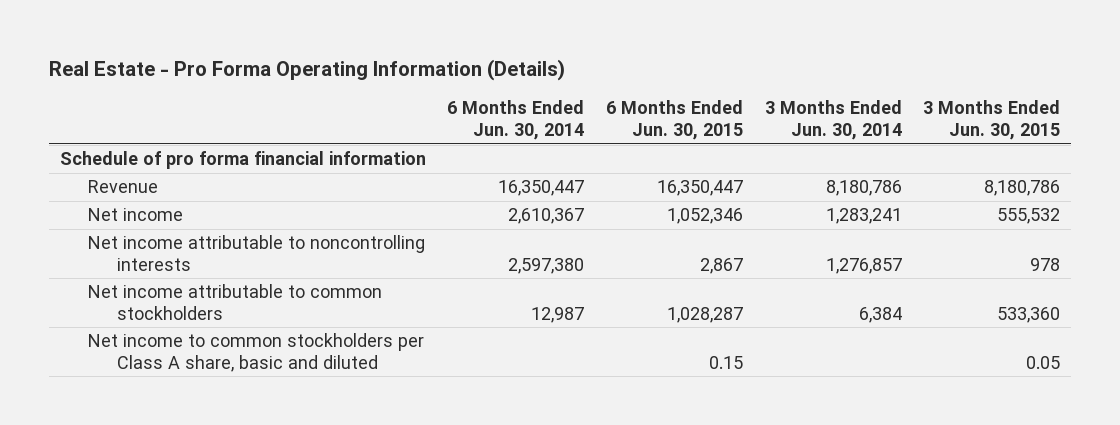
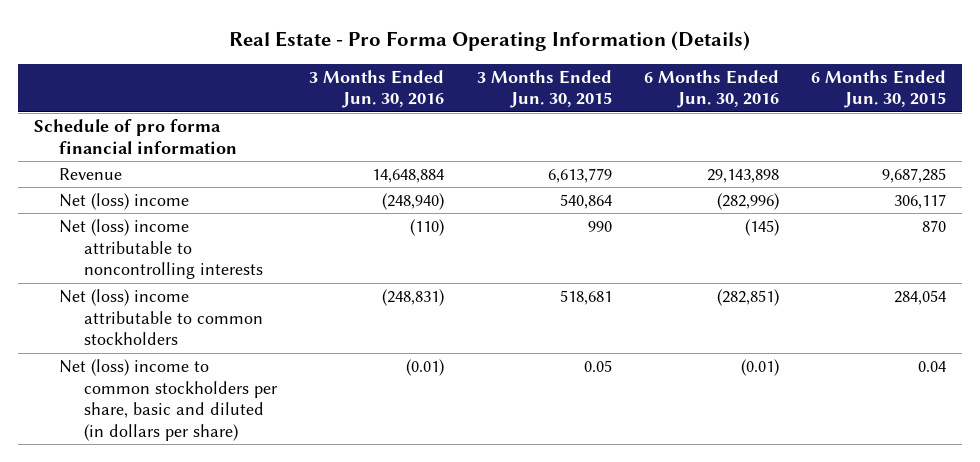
- | 6 Months Ended Jun. 30, 2014 | 6 Months Ended Jun. 30, 2015 | 3 Months Ended Jun. 30, 2014 | 3 Months Ended Jun. 30, 2015
+ | 3 Months Ended Jun. 30, 2016 | 3 Months Ended Jun. 30, 2015 | 6 Months Ended Jun. 30, 2016 | 6 Months Ended Jun. 30, 2015
- Revenue | 16,350,447 | 16,350,447 | 8,180,786 | 8,180,786
- Net income | 2,610,367 | 1,052,346 | 1,283,241 | 555,532
- Net income attributable to noncontrolling interests | 2,597,380 | 2,867 | 1,276,857 | 978
- Net income attributable to common stockholders | 12,987 | 1,028,287 | 6,384 | 533,360
- Net income to common stockholders per Class A share, basic and diluted | | 0.15 | | 0.05
+ Revenue | 14,648,884 | 6,613,779 | 29,143,898 | 9,687,285
+ Net (loss) income | (248,940) | 540,864 | (282,996) | 306,117
+ Net (loss) income attributable to noncontrolling interests | (110) | 990 | (145) | 870
+ Net (loss) income attributable to common stockholders | (248,831) | 518,681 | (282,851) | 284,054
+ Net (loss) income to common stockholders per share, basic and diluted (in dollars per share) | (0.01) | 0.05 | (0.01) | 0.04

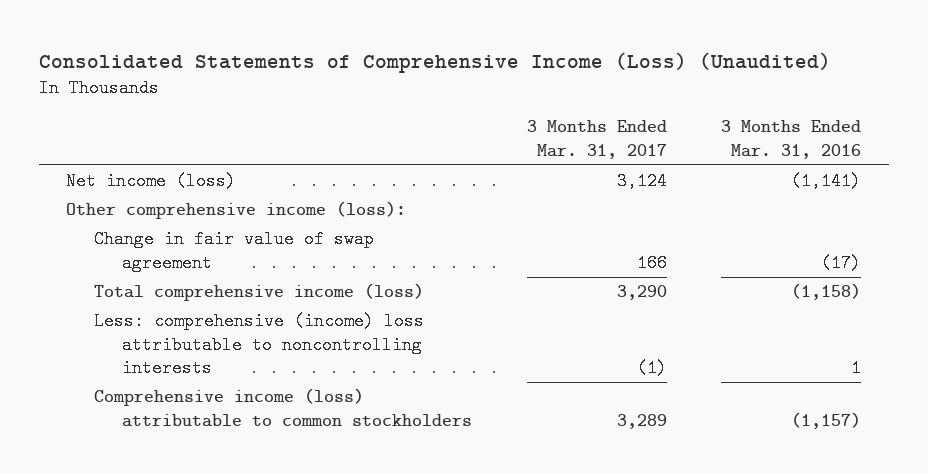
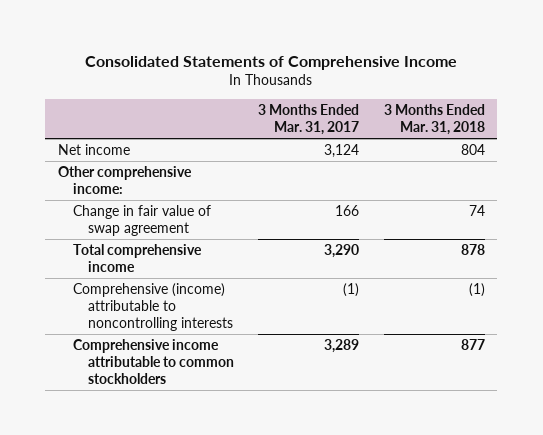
- Consolidated Statements of Comprehensive Income (Loss) (Unaudited)
+ Consolidated Statements of Comprehensive Income
- | 3 Months Ended Mar. 31, 2017 | 3 Months Ended Mar. 31, 2016
+ | 3 Months Ended Mar. 31, 2017 | 3 Months Ended Mar. 31, 2018
- Net income (loss) | 3,124 | (1,141)
- Other comprehensive income (loss):
+ Net income | 3,124 | 804
+ Other comprehensive income:
- Total comprehensive income (loss) | 3,290 | (1,158)
- Less: comprehensive (income) loss attributable to noncontrolling interests | (1) | 1
- Comprehensive income (loss) attributable to common stockholders | 3,289 | (1,157)
+ Total comprehensive income | 3,290 | 878
+ Comprehensive (income) attributable to noncontrolling interests | (1) | (1)
+ Comprehensive income attributable to common stockholders | 3,289 | 877

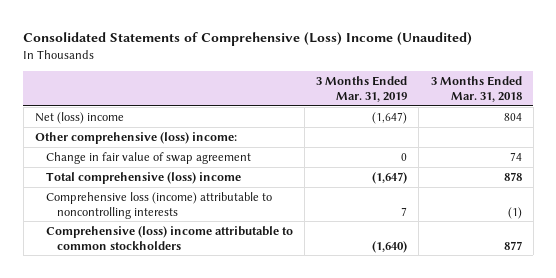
- Consolidated Statements of Comprehensive Income
+ Consolidated Statements of Comprehensive (Loss) Income (Unaudited)
- | 3 Months Ended Mar. 31, 2017 | 3 Months Ended Mar. 31, 2018
+ | 3 Months Ended Mar. 31, 2019 | 3 Months Ended Mar. 31, 2018
- Net income | 3,124 | 804
- Other comprehensive income:
+ Net (loss) income | (1,647) | 804
+ Other comprehensive (loss) income:
- Total comprehensive income | 3,290 | 878
- Comprehensive (income) attributable to noncontrolling interests | (1) | (1)
- Comprehensive income attributable to common stockholders | 3,289 | 877
+ Total comprehensive (loss) income | (1,647) | 878
+ Comprehensive loss (income) attributable to noncontrolling interests | 7 | (1)
+ Comprehensive (loss) income attributable to common stockholders | (1,640) | 877

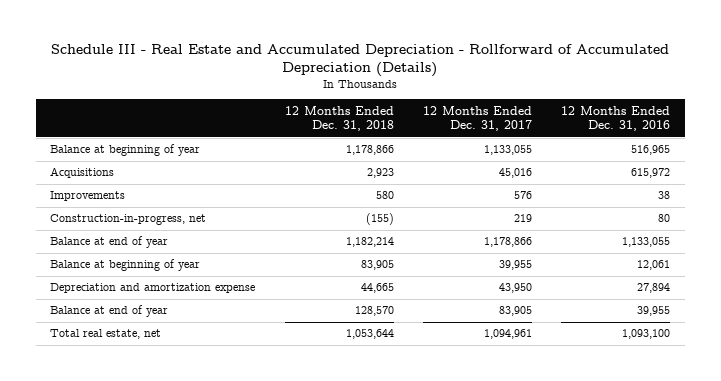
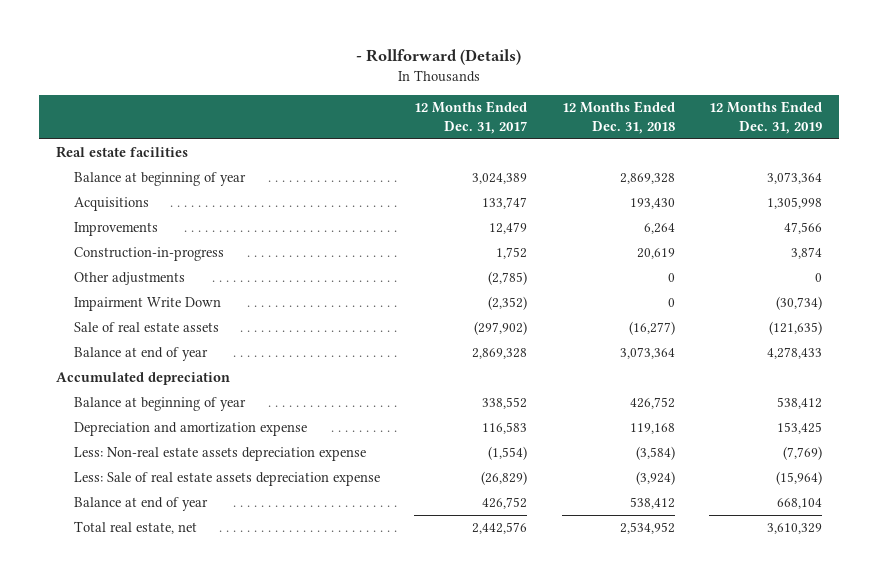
- Schedule III - Real Estate and Accumulated Depreciation - Rollforward of Accumulated Depreciation (Details)
+ - Rollforward (Details)
- | 12 Months Ended Dec. 31, 2018 | 12 Months Ended Dec. 31, 2017 | 12 Months Ended Dec. 31, 2016
+ | 12 Months Ended Dec. 31, 2017 | 12 Months Ended Dec. 31, 2018 | 12 Months Ended Dec. 31, 2019
- Balance at beginning of year | 1,178,866 | 1,133,055 | 516,965
- Acquisitions | 2,923 | 45,016 | 615,972
- Improvements | 580 | 576 | 38
- Construction-in-progress, net | (155) | 219 | 80
- Balance at end of year | 1,182,214 | 1,178,866 | 1,133,055
- Balance at beginning of year | 83,905 | 39,955 | 12,061
- Depreciation and amortization expense | 44,665 | 43,950 | 27,894
- Balance at end of year | 128,570 | 83,905 | 39,955
- Total real estate, net | 1,053,644 | 1,094,961 | 1,093,100
+ Real estate facilities
+ Balance at beginning of year | 3,024,389 | 2,869,328 | 3,073,364
+ Acquisitions | 133,747 | 193,430 | 1,305,998
+ Improvements | 12,479 | 6,264 | 47,566
+ Construction-in-progress | 1,752 | 20,619 | 3,874
+ Other adjustments | (2,785) | 0 | 0
+ Impairment Write Down | (2,352) | 0 | (30,734)
+ Sale of real estate assets | (297,902) | (16,277) | (121,635)
+ Balance at end of year | 2,869,328 | 3,073,364 | 4,278,433
+ Accumulated depreciation
+ Balance at beginning of year | 338,552 | 426,752 | 538,412
+ Depreciation and amortization expense | 116,583 | 119,168 | 153,425
+ Less: Non-real estate assets depreciation expense | (1,554) | (3,584) | (7,769)
+ Less: Sale of real estate assets depreciation expense | (26,829) | (3,924) | (15,964)
+ Balance at end of year | 426,752 | 538,412 | 668,104
+ Total real estate, net | 2,442,576 | 2,534,952 | 3,610,329

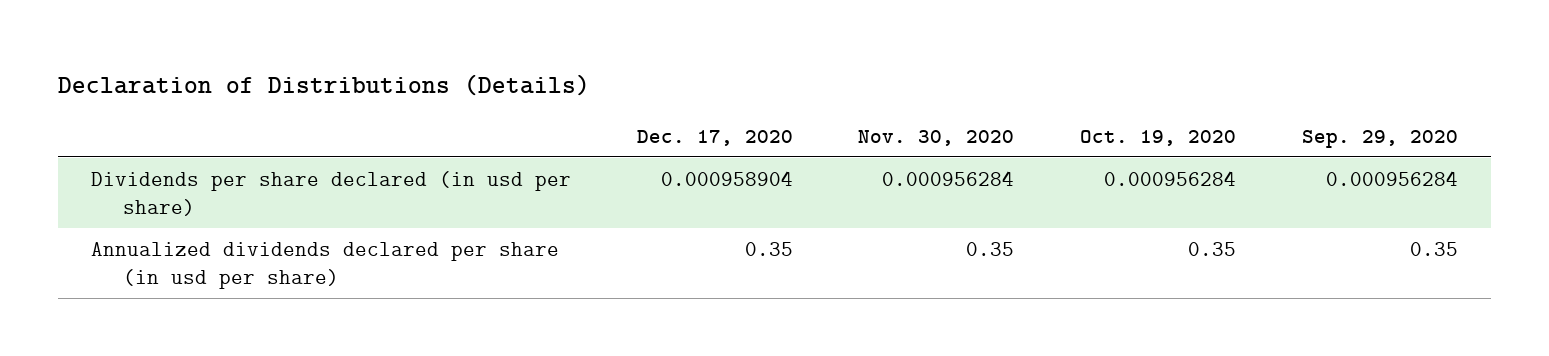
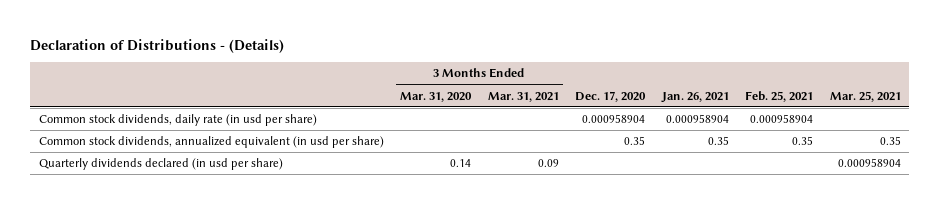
- Declaration of Distributions (Details)
+ Declaration of Distributions - (Details)
- | Dec. 17, 2020 | Nov. 30, 2020 | Oct. 19, 2020 | Sep. 29, 2020
+ | 3 Months Ended Mar. 31, 2020 | 3 Months Ended Mar. 31, 2021 | Dec. 17, 2020 | Jan. 26, 2021 | Feb. 25, 2021 | Mar. 25, 2021
- Dividends per share declared (in usd per share) | 0.000958904 | 0.000956284 | 0.000956284 | 0.000956284
- Annualized dividends declared per share (in usd per share) | 0.35 | 0.35 | 0.35 | 0.35
+ Common stock dividends, daily rate (in usd per share) | | | 0.000958904 | 0.000958904 | 0.000958904 |
+ Common stock dividends, annualized equivalent (in usd per share) | | | 0.35 | 0.35 | 0.35 | 0.35
+ Quarterly dividends declared (in usd per share) | 0.14 | 0.09 | | | | 0.000958904

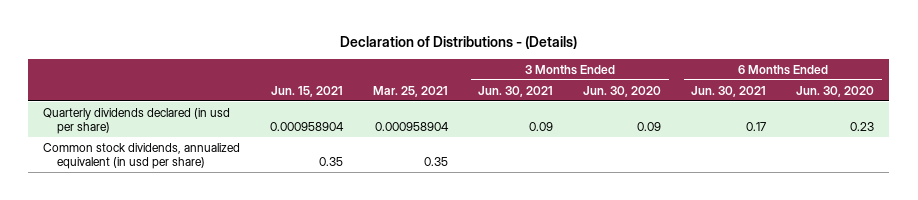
- | 3 Months Ended Mar. 31, 2020 | 3 Months Ended Mar. 31, 2021 | Dec. 17, 2020 | Jan. 26, 2021 | Feb. 25, 2021 | Mar. 25, 2021
+ | Jun. 15, 2021 | Mar. 25, 2021 | 3 Months Ended Jun. 30, 2021 | 3 Months Ended Jun. 30, 2020 | 6 Months Ended Jun. 30, 2021 | 6 Months Ended Jun. 30, 2020
- Common stock dividends, daily rate (in usd per share) | | | 0.000958904 | 0.000958904 | 0.000958904 |
moved down: Common stock dividends, annualized equivalent (in usd per share) | 0.35 | 0.35 | | | |

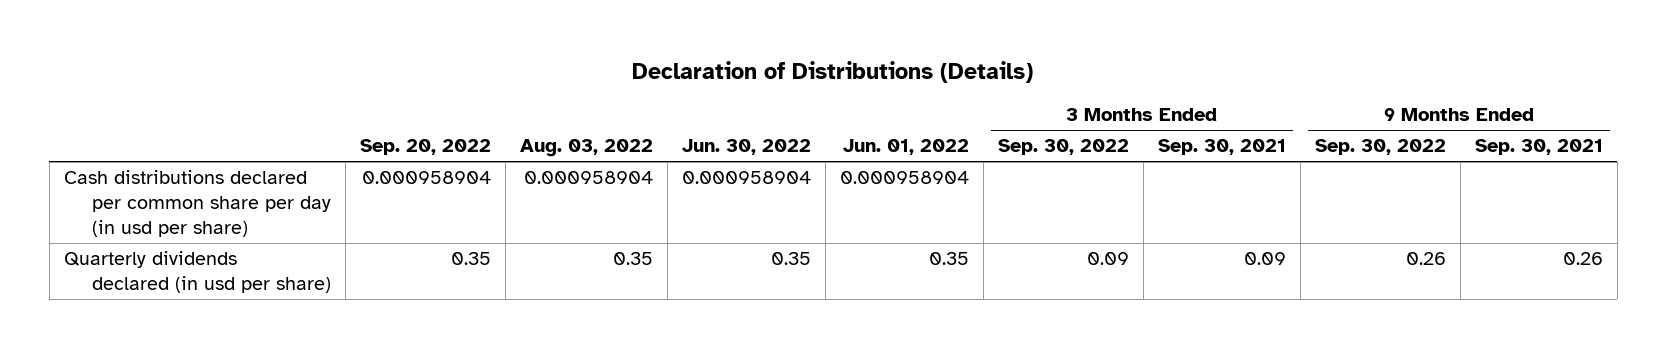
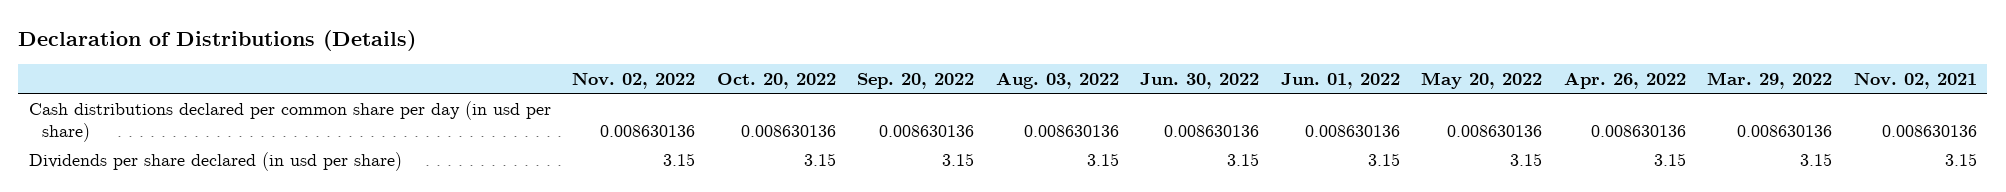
- | Sep. 20, 2022 | Aug. 03, 2022 | Jun. 30, 2022 | Jun. 01, 2022 | 3 Months Ended Sep. 30, 2022 | 3 Months Ended Sep. 30, 2021 | 9 Months Ended Sep. 30, 2022 | 9 Months Ended Sep. 30, 2021
+ | Nov. 02, 2022 | Oct. 20, 2022 | Sep. 20, 2022 | Aug. 03, 2022 | Jun. 30, 2022 | Jun. 01, 2022 | May 20, 2022 | Apr. 26, 2022 | Mar. 29, 2022 | Nov. 02, 2021
- Cash distributions declared per common share per day (in usd per share) | 0.000958904 | 0.000958904 | 0.000958904 | 0.000958904 | | | |
- Quarterly dividends declared (in usd per share) | 0.35 | 0.35 | 0.35 | 0.35 | 0.09 | 0.09 | 0.26 | 0.26
+ Cash distributions declared per common share per day (in usd per share) | 0.008630136 | 0.008630136 | 0.008630136 | 0.008630136 | 0.008630136 | 0.008630136 | 0.008630136 | 0.008630136 | 0.008630136 | 0.008630136
+ Dividends per share declared (in usd per share) | 3.15 | 3.15 | 3.15 | 3.15 | 3.15 | 3.15 | 3.15 | 3.15 | 3.15 | 3.15

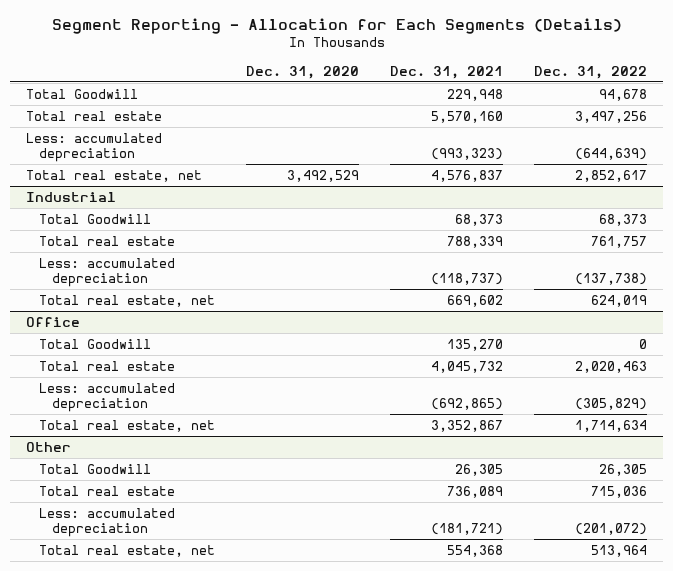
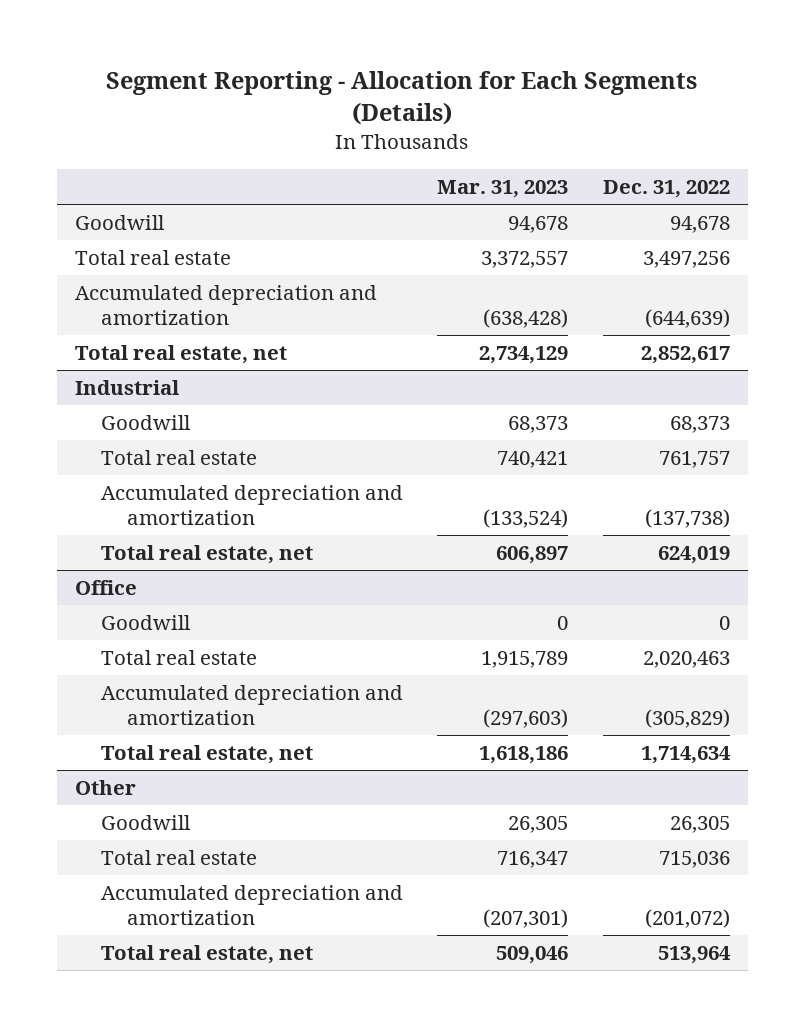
- | Dec. 31, 2020 | Dec. 31, 2021 | Dec. 31, 2022
+ | Mar. 31, 2023 | Dec. 31, 2022
- Total Goodwill | | 229,948 | 94,678
+ Goodwill | 94,678 | 94,678
- Less: accumulated depreciation | | (993,323) | (644,639)
+ Accumulated depreciation and amortization | (638,428) | (644,639)
@ Industrial
- Total Goodwill | | 68,373 | 68,373
+ Goodwill | 68,373 | 68,373
- Less: accumulated depreciation | | (118,737) | (137,738)
+ Accumulated depreciation and amortization | (133,524) | (137,738)
@ Office
- Total Goodwill | | 135,270 | 0
+ Goodwill | 0 | 0
- Less: accumulated depreciation | | (692,865) | (305,829)
+ Accumulated depreciation and amortization | (297,603) | (305,829)
@ Other
- Total Goodwill | | 26,305 | 26,305
+ Goodwill | 26,305 | 26,305
- Less: accumulated depreciation | | (181,721) | (201,072)
+ Accumulated depreciation and amortization | (207,301) | (201,072)

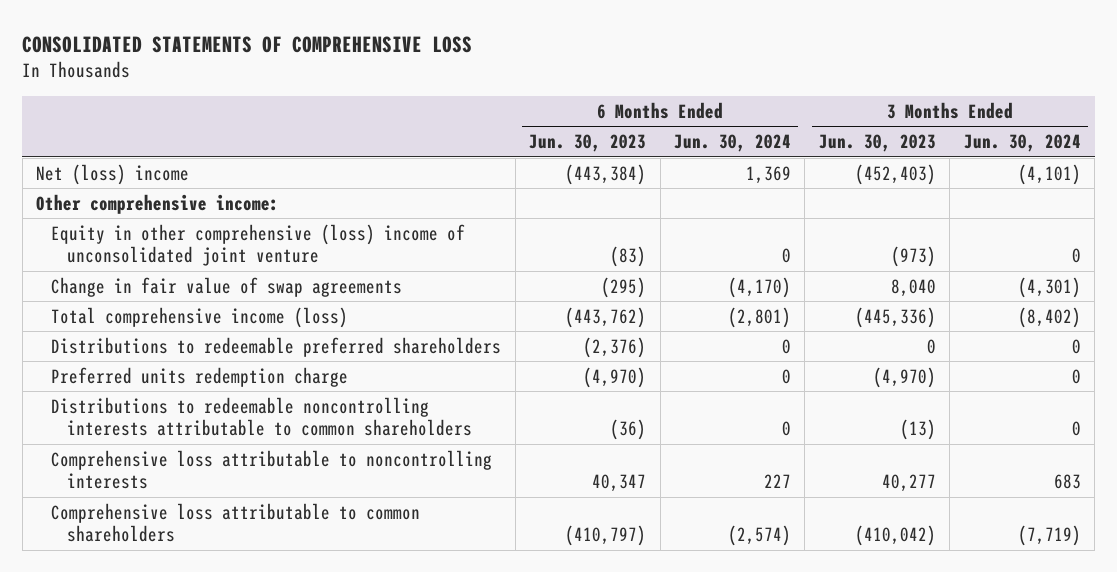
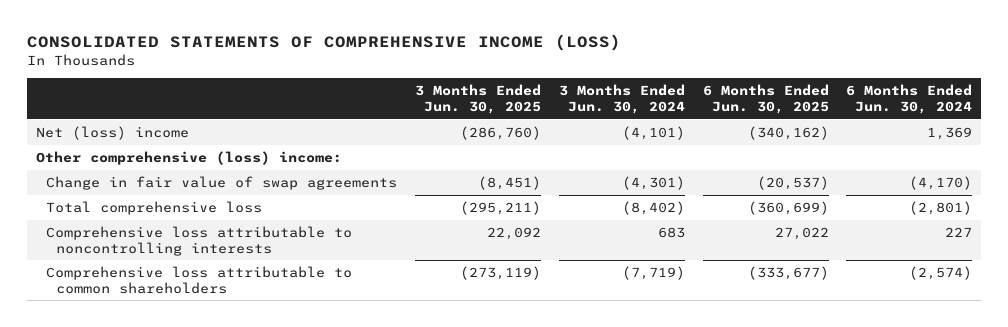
- CONSOLIDATED STATEMENTS OF COMPREHENSIVE LOSS
+ CONSOLIDATED STATEMENTS OF COMPREHENSIVE INCOME (LOSS)
- | 6 Months Ended Jun. 30, 2023 | 6 Months Ended Jun. 30, 2024 | 3 Months Ended Jun. 30, 2023 | 3 Months Ended Jun. 30, 2024
+ | 3 Months Ended Jun. 30, 2025 | 3 Months Ended Jun. 30, 2024 | 6 Months Ended Jun. 30, 2025 | 6 Months Ended Jun. 30, 2024
- Other comprehensive income:
- Equity in other comprehensive (loss) income of unconsolidated joint venture | (83) | 0 | (973) | 0
+ Other comprehensive (loss) income:
- Total comprehensive income (loss) | (443,762) | (2,801) | (445,336) | (8,402)
- Distributions to redeemable preferred shareholders | (2,376) | 0 | 0 | 0
- Preferred units redemption charge | (4,970) | 0 | (4,970) | 0
- Distributions to redeemable noncontrolling interests attributable to common shareholders | (36) | 0 | (13) | 0
+ Total comprehensive loss | (295,211) | (8,402) | (360,699) | (2,801)

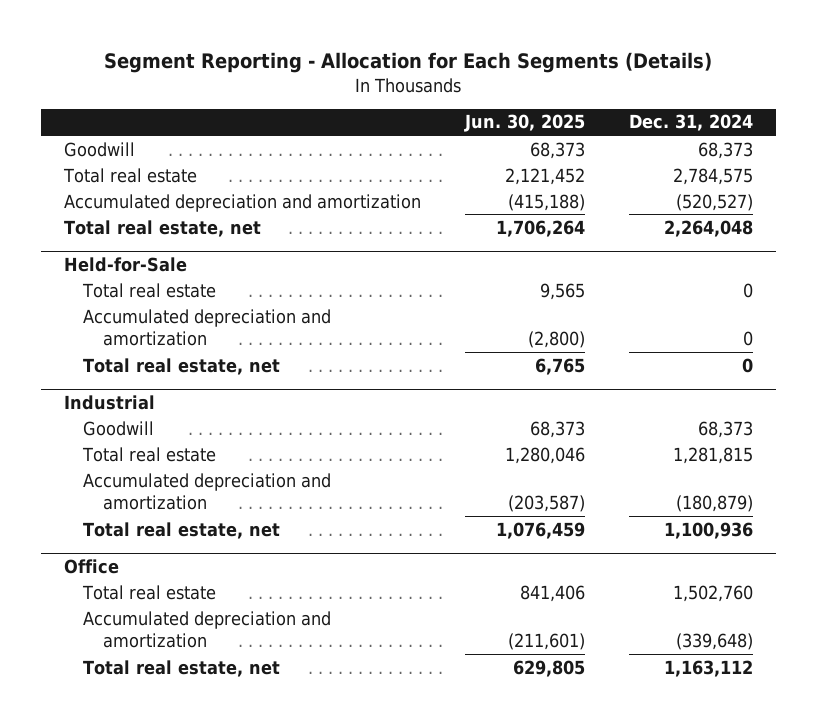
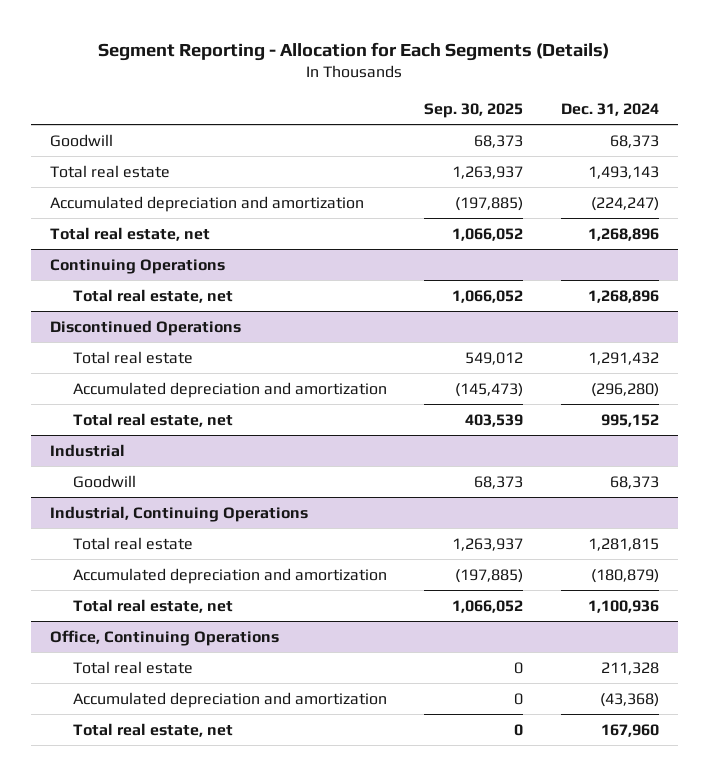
- | Jun. 30, 2025 | Dec. 31, 2024
+ | Sep. 30, 2025 | Dec. 31, 2024
- Total real estate | 2,121,452 | 2,784,575
- Accumulated depreciation and amortization | (415,188) | (520,527)
- Total real estate, net | 1,706,264 | 2,264,048
- Held-for-Sale
- Total real estate | 9,565 | 0
- Accumulated depreciation and amortization | (2,800) | 0
- Total real estate, net | 6,765 | 0
+ Total real estate | 1,263,937 | 1,493,143
+ Accumulated depreciation and amortization | (197,885) | (224,247)
+ Total real estate, net | 1,066,052 | 1,268,896
+ Continuing Operations
+ Total real estate, net | 1,066,052 | 1,268,896
+ Discontinued Operations
+ Total real estate | 549,012 | 1,291,432
+ Accumulated depreciation and amortization | (145,473) | (296,280)
+ Total real estate, net | 403,539 | 995,152
+ Industrial, Continuing Operations
- Office
- Total real estate | 841,406 | 1,502,760
- Accumulated depreciation and amortization | (211,601) | (339,648)
- Total real estate, net | 629,805 | 1,163,112
+ Office, Continuing Operations
+ Total real estate | 0 | 211,328
+ Accumulated depreciation and amortization | 0 | (43,368)
+ Total real estate, net | 0 | 167,960

